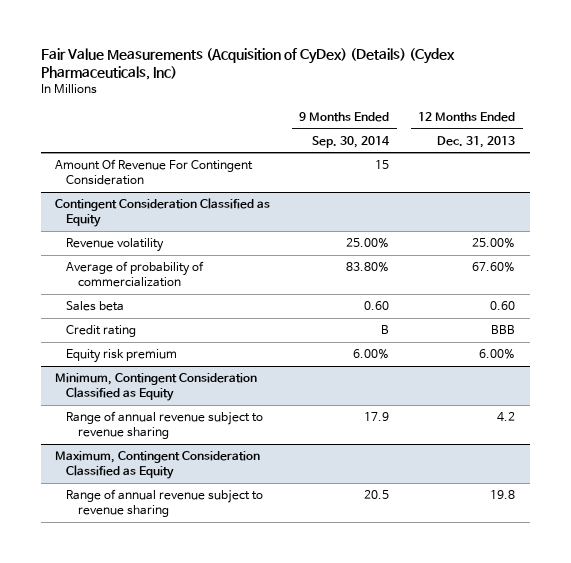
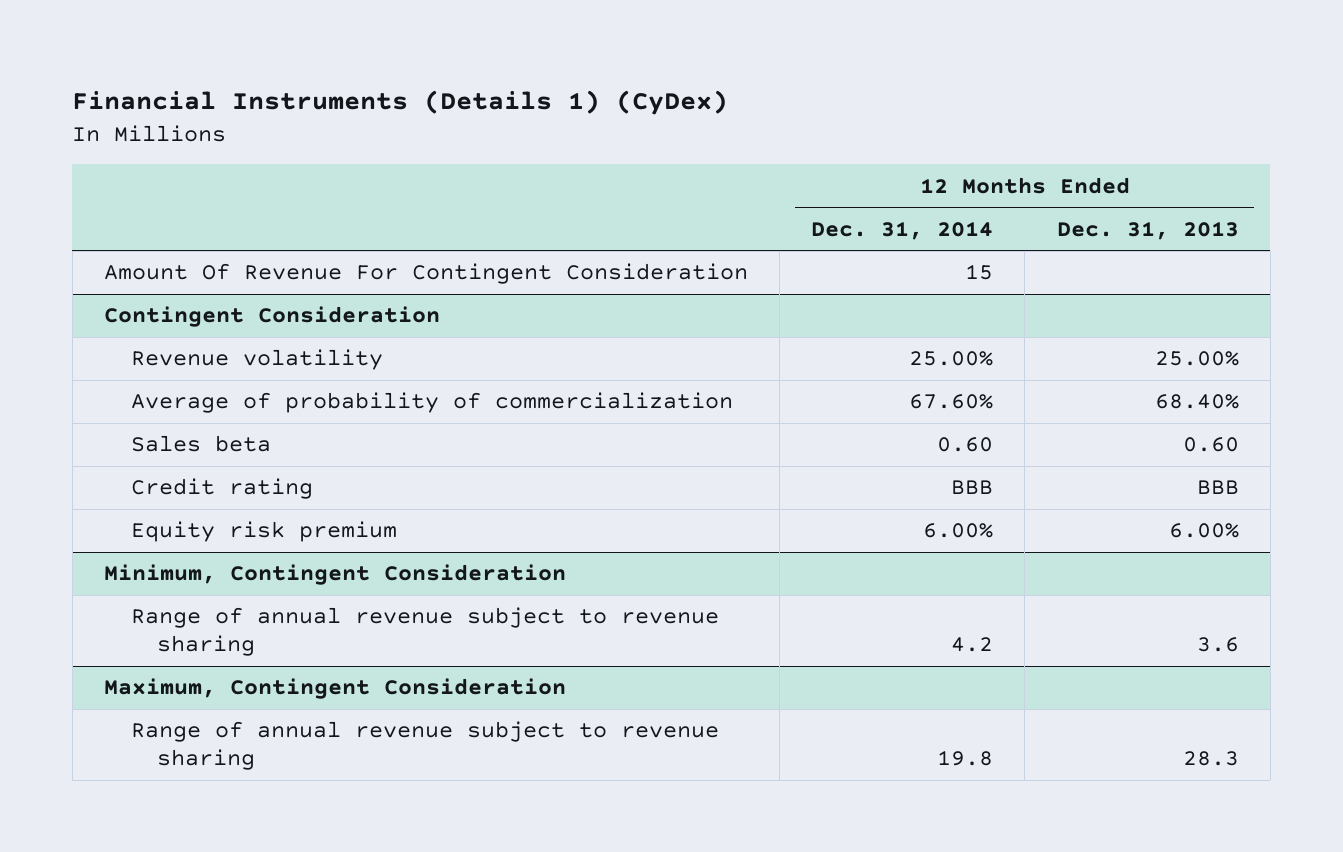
- Fair Value Measurements (Acquisition of CyDex) (Details) (Cydex Pharmaceuticals, Inc)
+ Financial Instruments (Details 1) (CyDex)
- | 9 Months Ended Sep. 30, 2014 | 12 Months Ended Dec. 31, 2013
+ | 12 Months Ended Dec. 31, 2014 | 12 Months Ended Dec. 31, 2013
- Contingent Consideration Classified as Equity
+ Contingent Consideration
- Average of probability of commercialization | 83.80% | 67.60%
+ Average of probability of commercialization | 67.60% | 68.40%
- Minimum, Contingent Consideration Classified as Equity
- Range of annual revenue subject to revenue sharing | 17.9 | 4.2
- Maximum, Contingent Consideration Classified as Equity
- Range of annual revenue subject to revenue sharing | 20.5 | 19.8
+ Minimum, Contingent Consideration
+ Range of annual revenue subject to revenue sharing | 4.2 | 3.6
+ Maximum, Contingent Consideration
+ Range of annual revenue subject to revenue sharing | 19.8 | 28.3

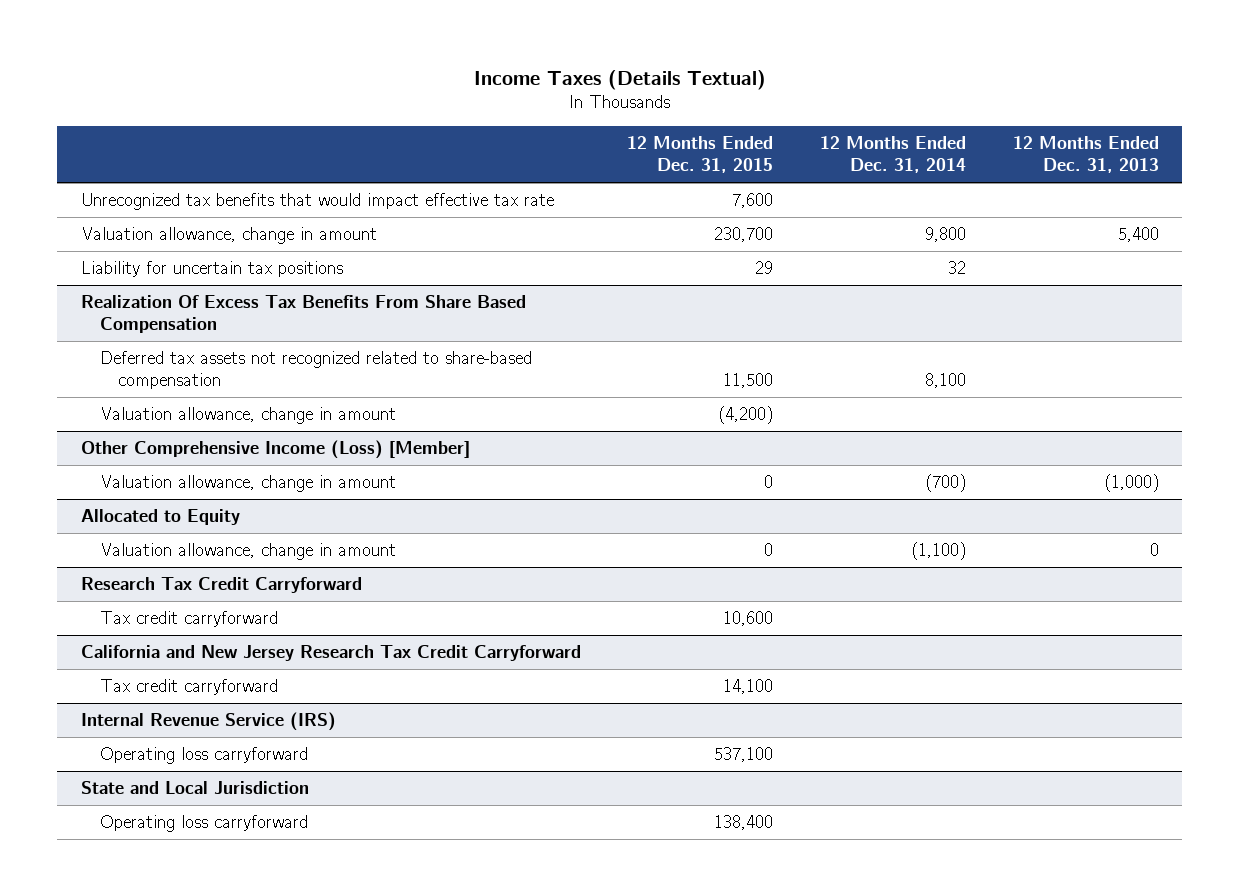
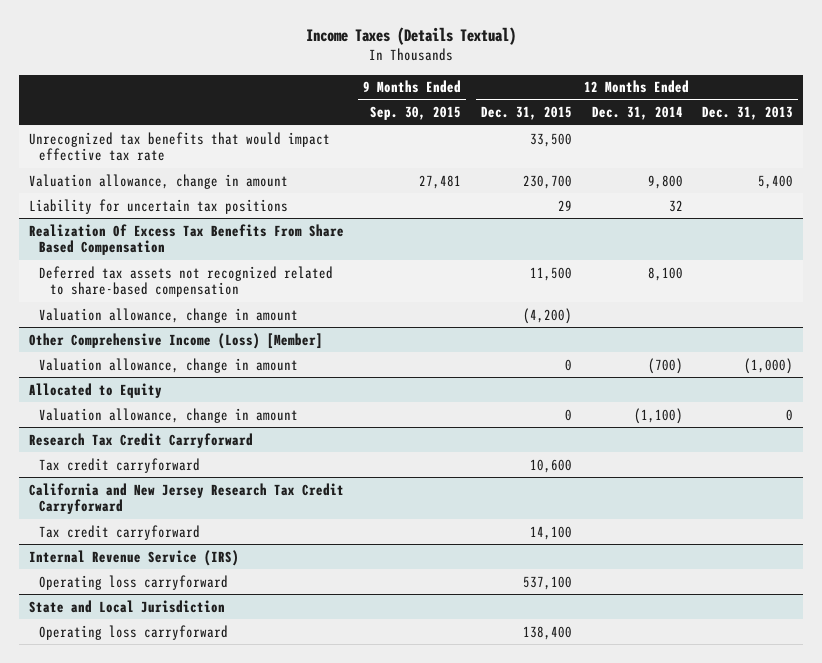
- | 12 Months Ended Dec. 31, 2015 | 12 Months Ended Dec. 31, 2014 | 12 Months Ended Dec. 31, 2013
+ | 9 Months Ended Sep. 30, 2015 | 12 Months Ended Dec. 31, 2015 | 12 Months Ended Dec. 31, 2014 | 12 Months Ended Dec. 31, 2013
- Unrecognized tax benefits that would impact effective tax rate | 7,600 | |
+ Unrecognized tax benefits that would impact effective tax rate | | 33,500 | |

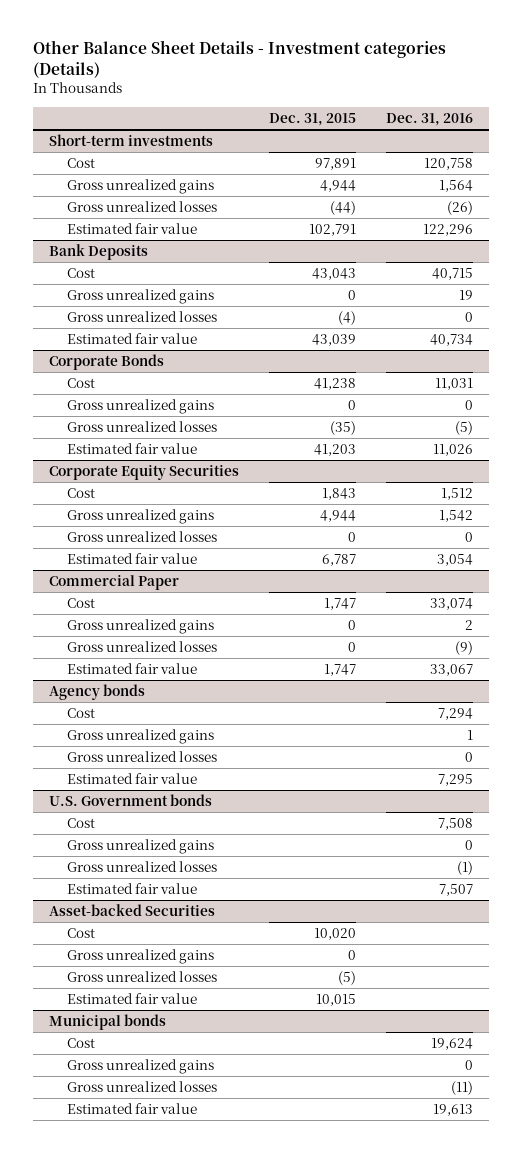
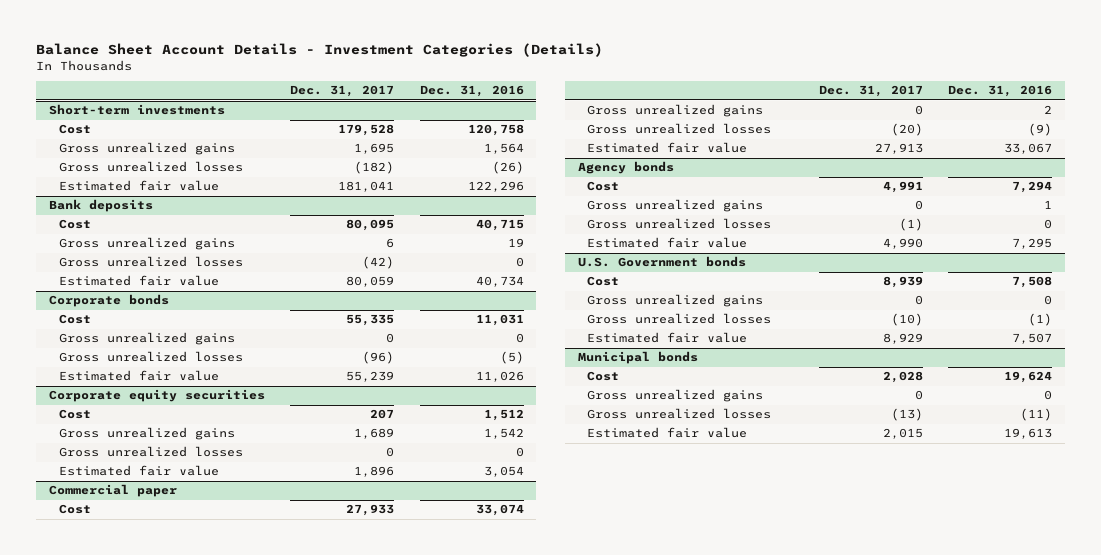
- Other Balance Sheet Details - Investment categories (Details)
+ Balance Sheet Account Details - Investment Categories (Details)
- | Dec. 31, 2015 | Dec. 31, 2016
+ | Dec. 31, 2017 | Dec. 31, 2016
- Bank Deposits
+ Bank deposits
- Corporate Bonds
+ Corporate bonds
- Corporate Equity Securities
+ Corporate equity securities
- Commercial Paper
+ Commercial paper
- Asset-backed Securities
- Cost | 10,020 |
- Gross unrealized gains | 0 |
- Gross unrealized losses | (5) |
- Estimated fair value | 10,015 |

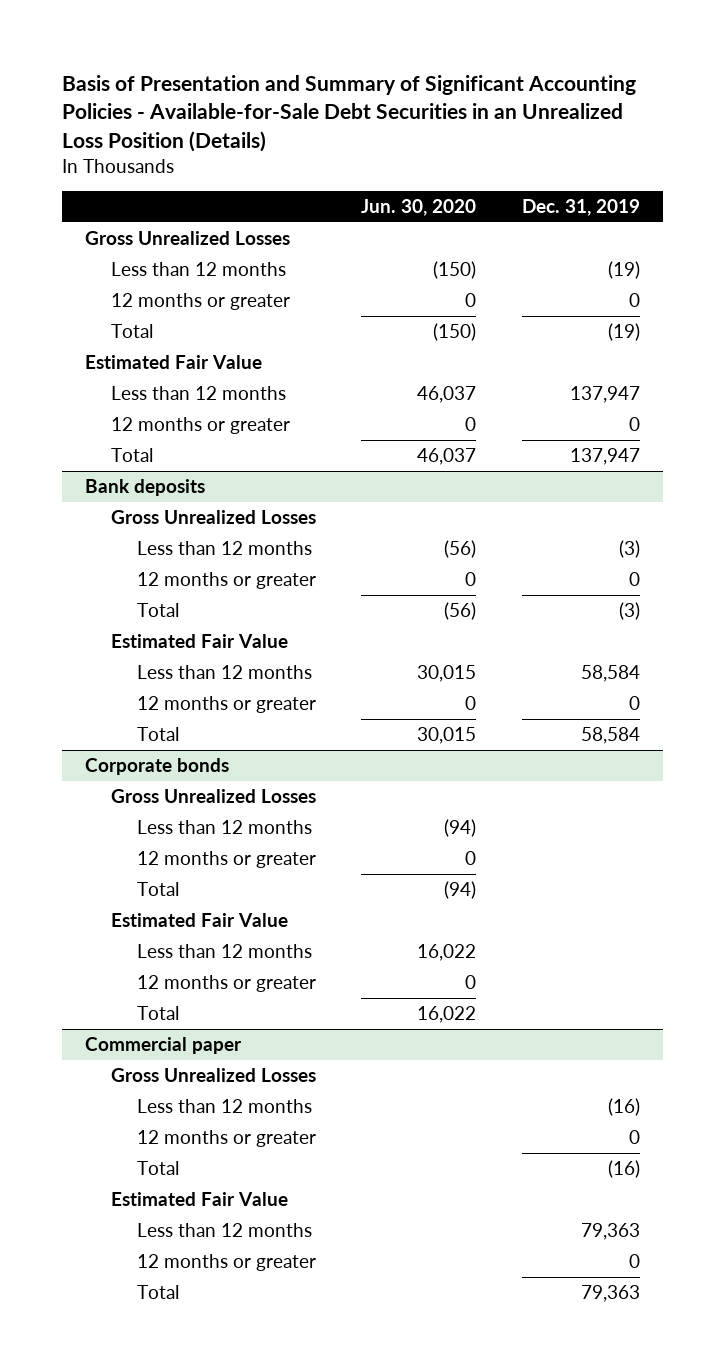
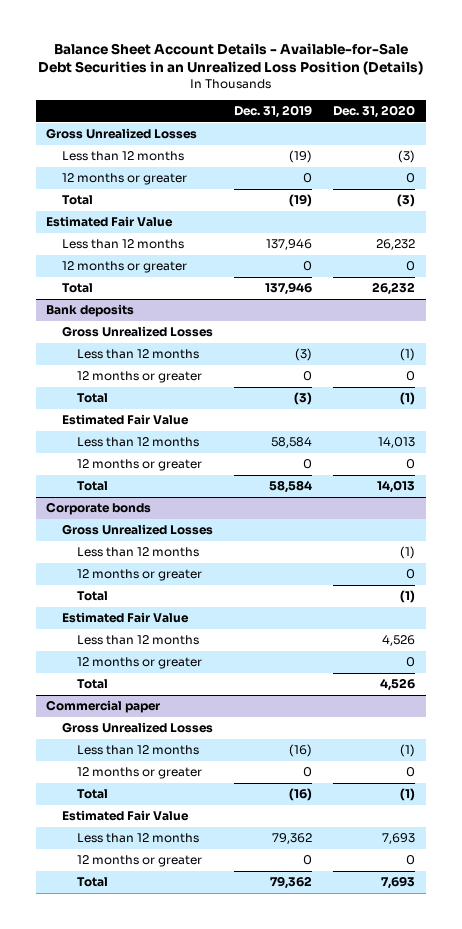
- Basis of Presentation and Summary of Significant Accounting Policies - Available-for-Sale Debt Securities in an Unrealized Loss Position (Details)
+ Balance Sheet Account Details - Available-for-Sale Debt Securities in an Unrealized Loss Position (Details)
- | Jun. 30, 2020 | Dec. 31, 2019
+ | Dec. 31, 2019 | Dec. 31, 2020
- Less than 12 months | 46,037 | 137,947
+ Less than 12 months | 137,946 | 26,232
- Total | 46,037 | 137,947
+ Total | 137,946 | 26,232
@ Commercial paper
- Less than 12 months | | 79,363
+ Less than 12 months | 79,362 | 7,693
- Total | | 79,363
+ Total | 79,362 | 7,693

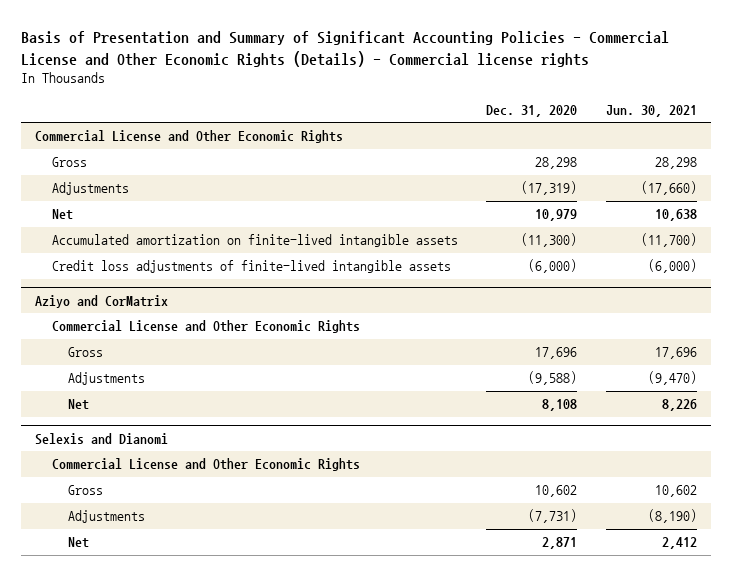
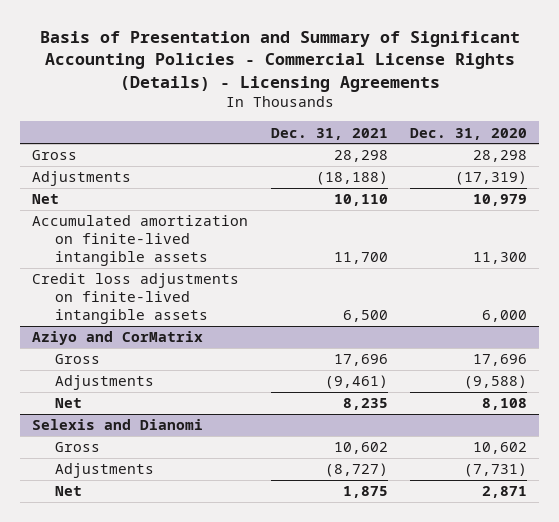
- Basis of Presentation and Summary of Significant Accounting Policies - Commercial License and Other Economic Rights (Details) - Commercial license rights
+ Basis of Presentation and Summary of Significant Accounting Policies - Commercial License Rights (Details) - Licensing Agreements
- | Dec. 31, 2020 | Jun. 30, 2021
+ | Dec. 31, 2021 | Dec. 31, 2020
- Commercial License and Other Economic Rights
- Accumulated amortization on finite-lived intangible assets | (11,300) | (11,700)
- Credit loss adjustments of finite-lived intangible assets | (6,000) | (6,000)
+ Accumulated amortization on finite-lived intangible assets | 11,700 | 11,300
+ Credit loss adjustments on finite-lived intangible assets | 6,500 | 6,000
@ Aziyo and CorMatrix
- Commercial License and Other Economic Rights
@ Selexis and Dianomi
- Commercial License and Other Economic Rights

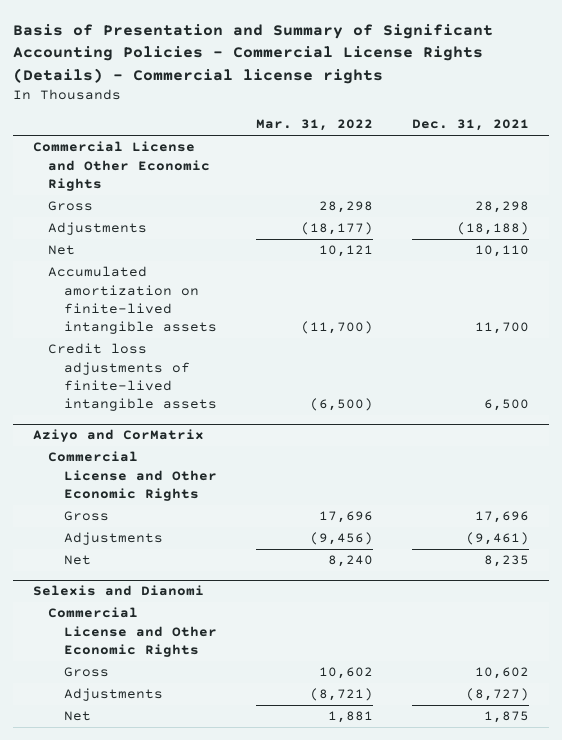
- Basis of Presentation and Summary of Significant Accounting Policies - Commercial License Rights (Details) - Licensing Agreements
+ Basis of Presentation and Summary of Significant Accounting Policies - Commercial License Rights (Details) - Commercial license rights
- | Dec. 31, 2021 | Dec. 31, 2020
+ | Mar. 31, 2022 | Dec. 31, 2021
+ Commercial License and Other Economic Rights
- Credit loss adjustments on finite-lived intangible assets | 6,500 | 6,000
+ Credit loss adjustments of finite-lived intangible assets | (6,500) | 6,500
@ Aziyo and CorMatrix
+ Commercial License and Other Economic Rights
@ Selexis and Dianomi
+ Commercial License and Other Economic Rights

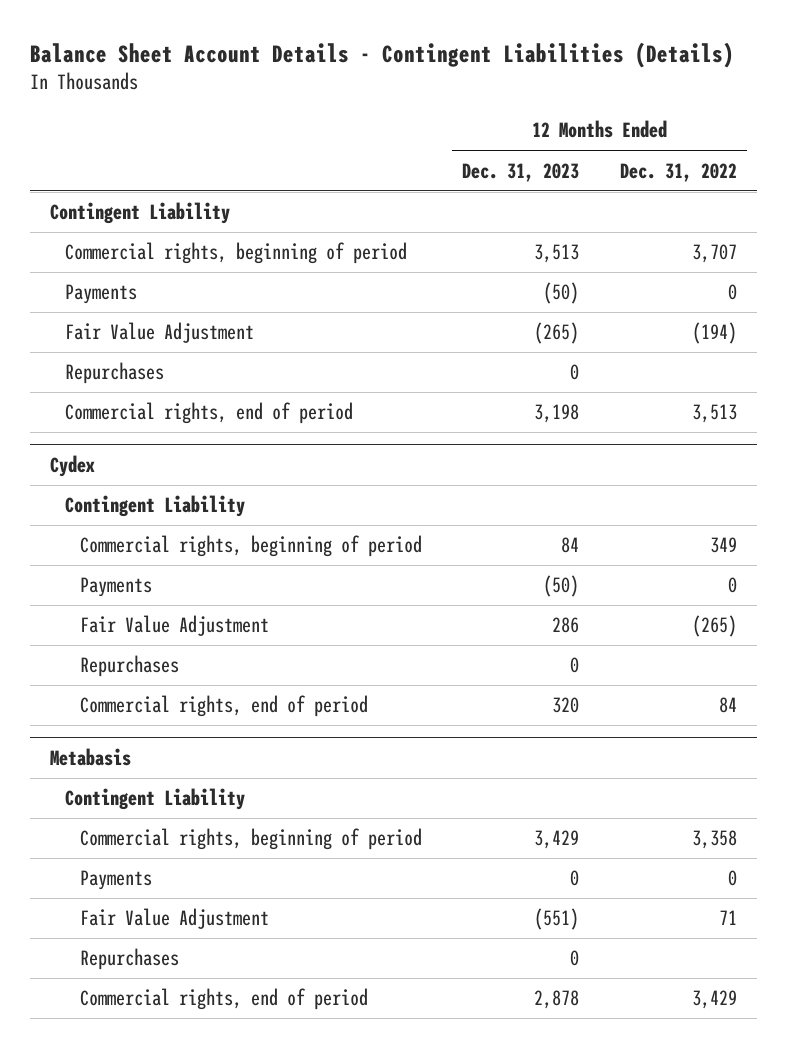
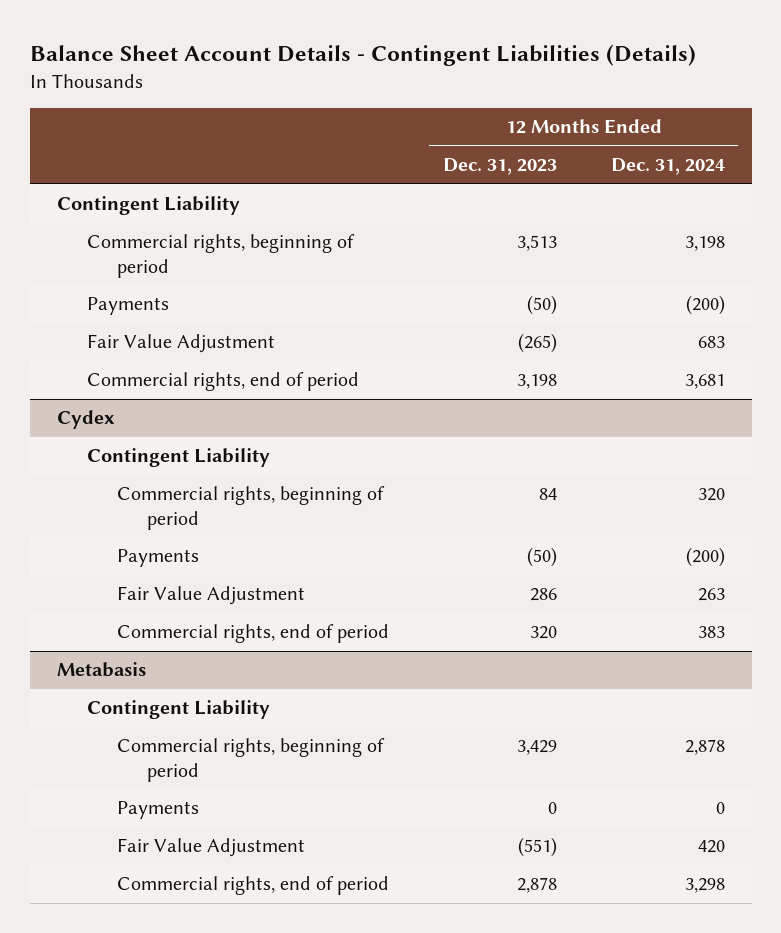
- | 12 Months Ended Dec. 31, 2023 | 12 Months Ended Dec. 31, 2022
+ | 12 Months Ended Dec. 31, 2023 | 12 Months Ended Dec. 31, 2024
- Repurchases | 0 |
@ Cydex
- Repurchases | 0 |
@ Metabasis
- Repurchases | 0 |

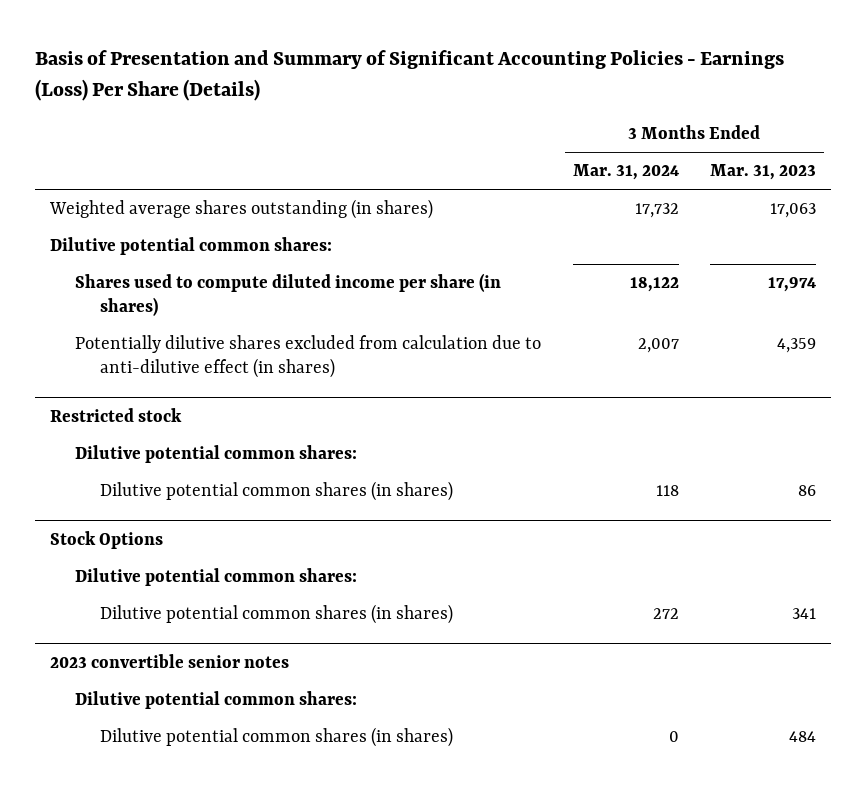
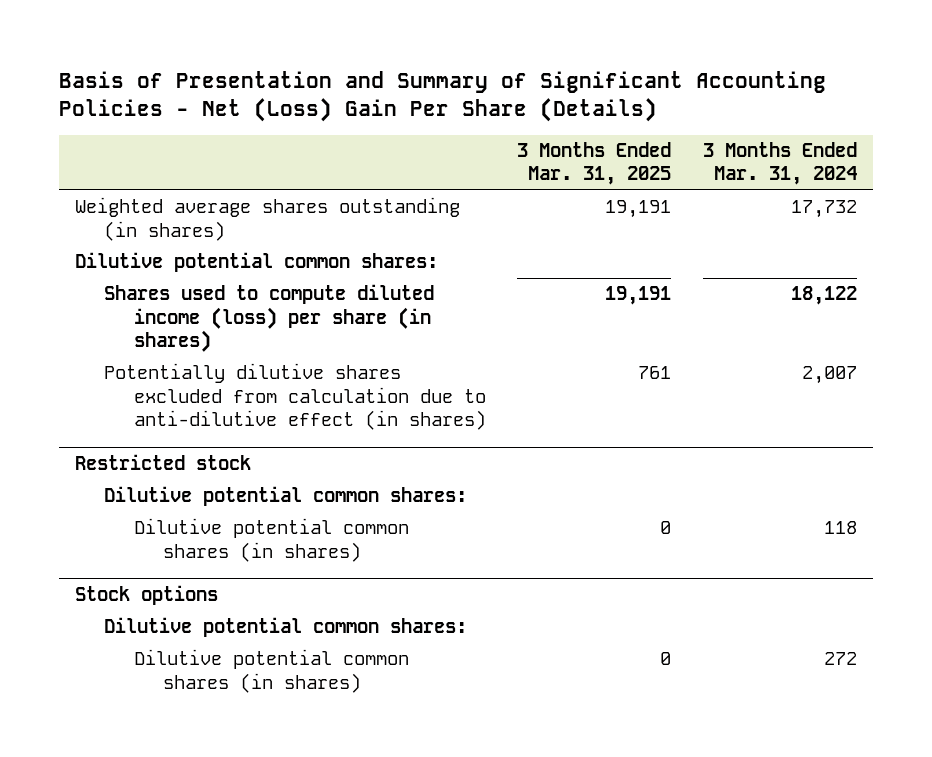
- Basis of Presentation and Summary of Significant Accounting Policies - Earnings (Loss) Per Share (Details)
+ Basis of Presentation and Summary of Significant Accounting Policies - Net (Loss) Gain Per Share (Details)
- | 3 Months Ended Mar. 31, 2024 | 3 Months Ended Mar. 31, 2023
+ | 3 Months Ended Mar. 31, 2025 | 3 Months Ended Mar. 31, 2024
- Shares used to compute diluted income per share (in shares) | 18,122 | 17,974
+ Shares used to compute diluted income (loss) per share (in shares) | 19,191 | 18,122
- Stock Options
+ Stock options
- 2023 convertible senior notes
- Dilutive potential common shares:
- Dilutive potential common shares (in shares) | 0 | 484

